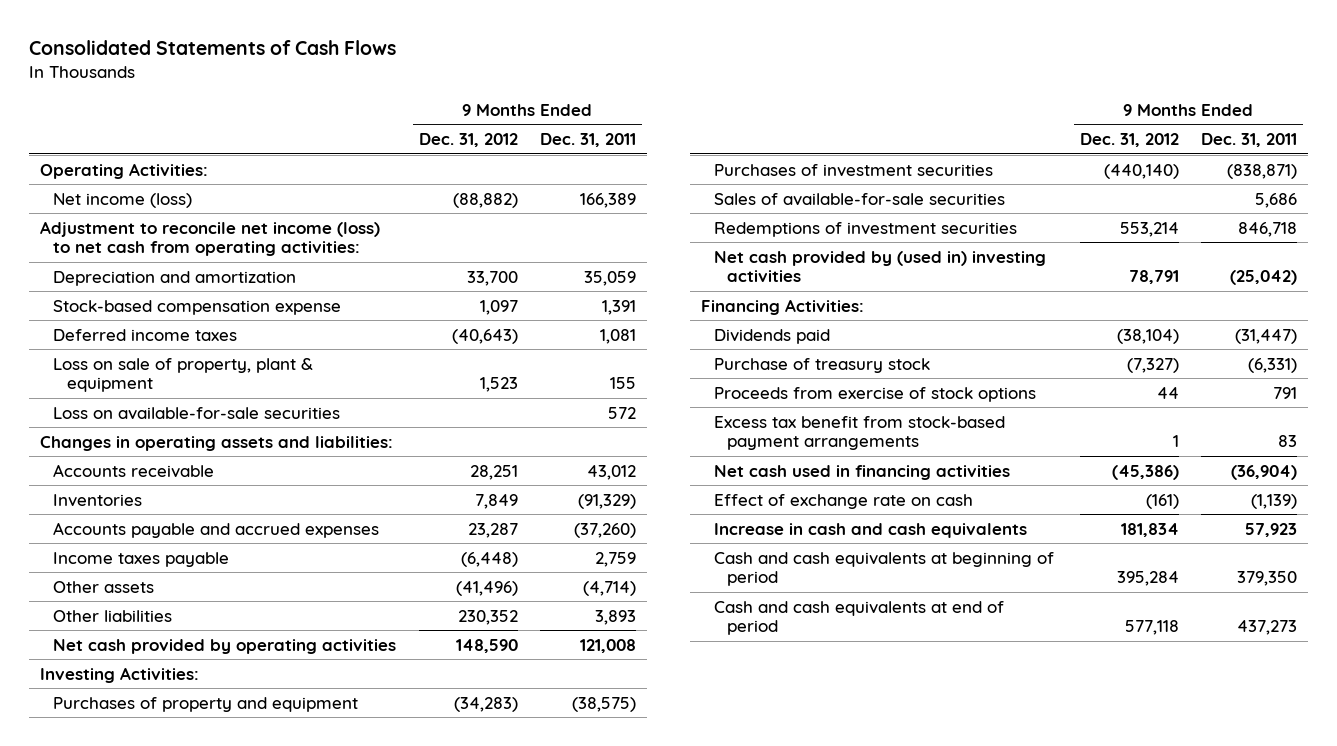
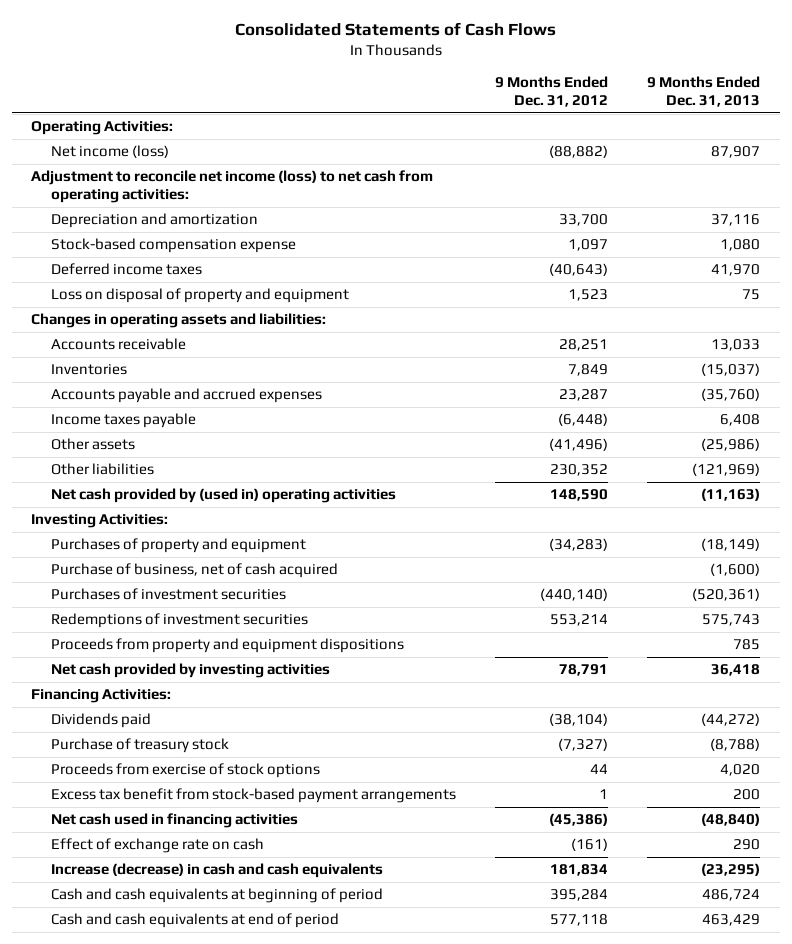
- | 9 Months Ended Dec. 31, 2012 | 9 Months Ended Dec. 31, 2011
+ | 9 Months Ended Dec. 31, 2012 | 9 Months Ended Dec. 31, 2013
- Loss on sale of property, plant & equipment | 1,523 | 155
- Loss on available-for-sale securities | | 572
+ Loss on disposal of property and equipment | 1,523 | 75
- Net cash provided by operating activities | 148,590 | 121,008
+ Net cash provided by (used in) operating activities | 148,590 | (11,163)
+ Purchase of business, net of cash acquired | | (1,600)
- Sales of available-for-sale securities | | 5,686
- Net cash provided by (used in) investing activities | 78,791 | (25,042)
+ Proceeds from property and equipment dispositions | | 785
+ Net cash provided by investing activities | 78,791 | 36,418
- Increase in cash and cash equivalents | 181,834 | 57,923
+ Increase (decrease) in cash and cash equivalents | 181,834 | (23,295)

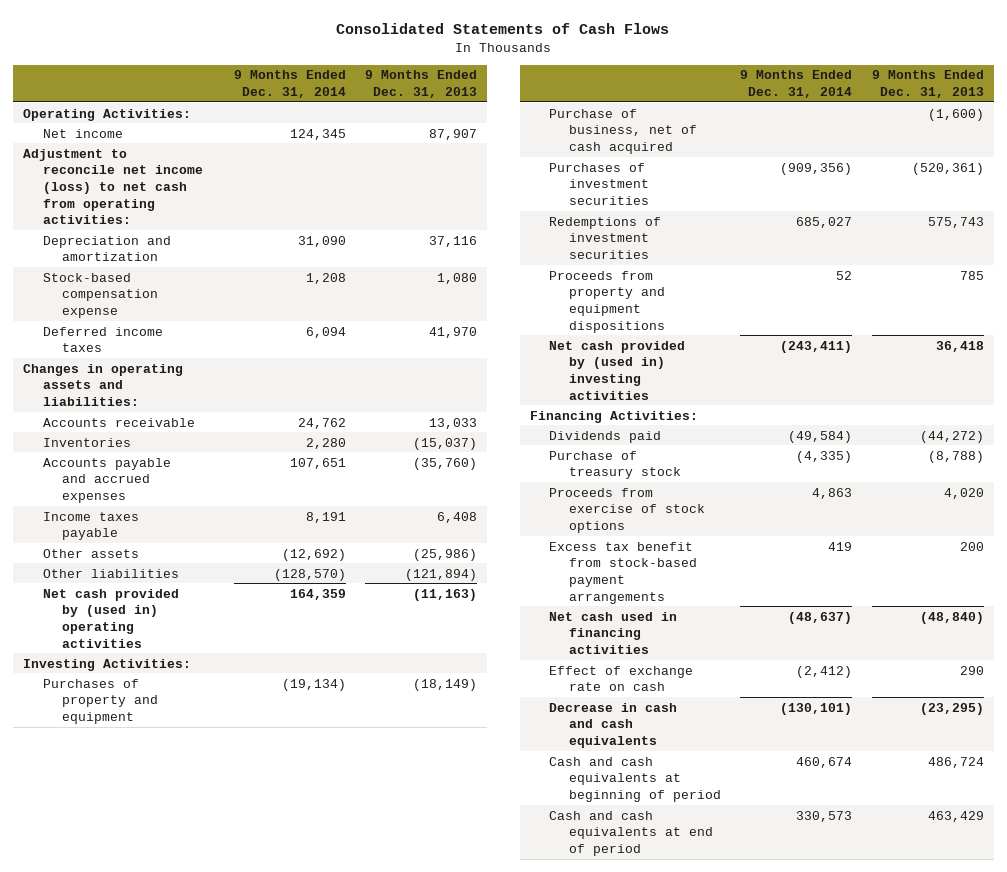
- | 9 Months Ended Dec. 31, 2012 | 9 Months Ended Dec. 31, 2013
+ | 9 Months Ended Dec. 31, 2014 | 9 Months Ended Dec. 31, 2013
- Net income (loss) | (88,882) | 87,907
+ Net income | 124,345 | 87,907
- Loss on disposal of property and equipment | 1,523 | 75
- Other liabilities | 230,352 | (121,969)
+ Other liabilities | (128,570) | (121,894)
- Net cash provided by investing activities | 78,791 | 36,418
+ Net cash provided by (used in) investing activities | (243,411) | 36,418
- Increase (decrease) in cash and cash equivalents | 181,834 | (23,295)
+ Decrease in cash and cash equivalents | (130,101) | (23,295)

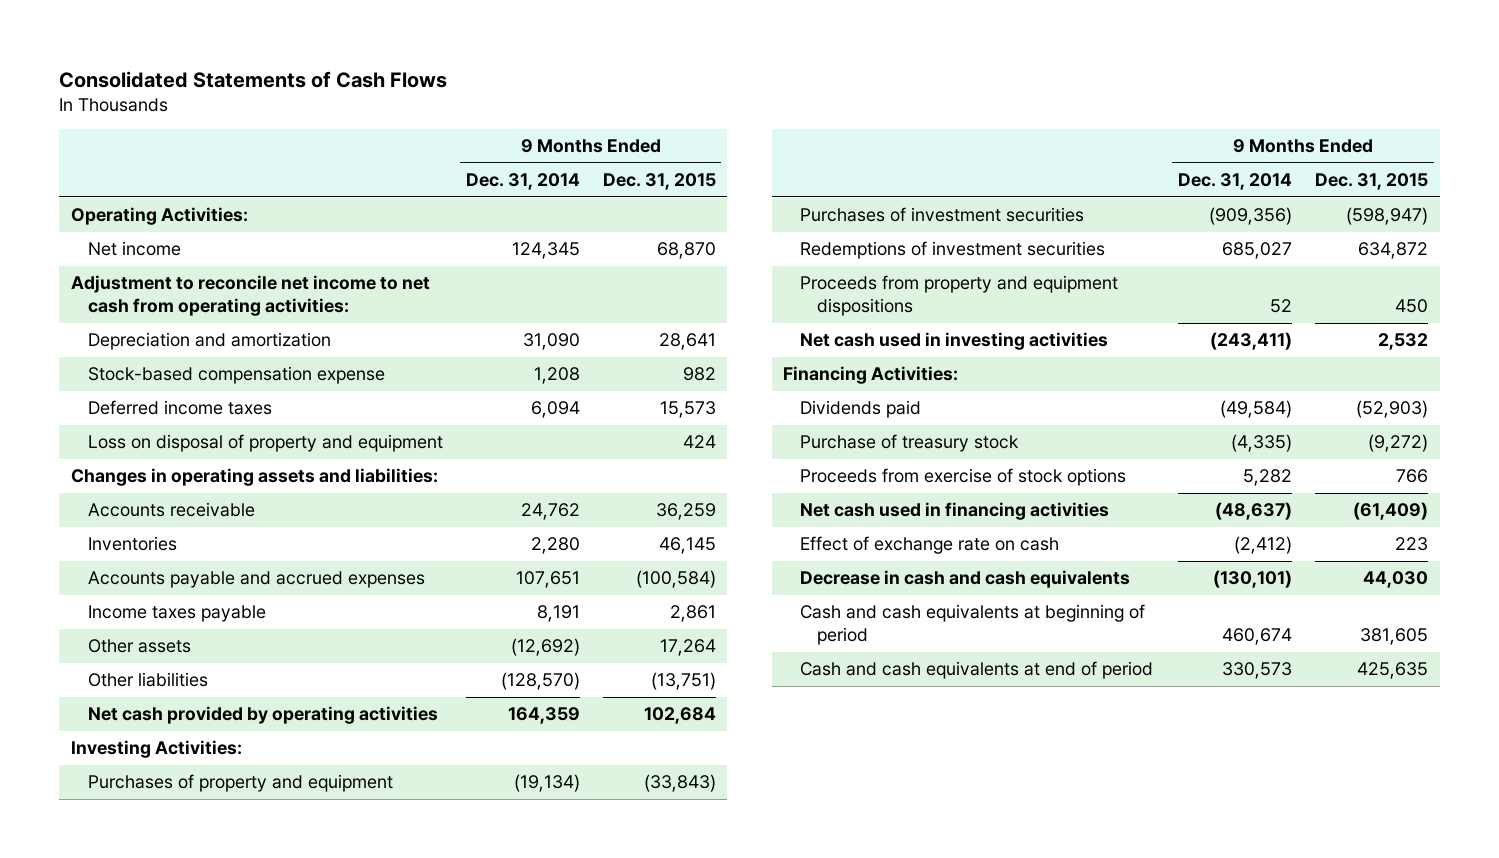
- | 9 Months Ended Dec. 31, 2014 | 9 Months Ended Dec. 31, 2013
+ | 9 Months Ended Dec. 31, 2014 | 9 Months Ended Dec. 31, 2015
- Adjustment to reconcile net income (loss) to net cash from operating activities:
+ Adjustment to reconcile net income to net cash from operating activities:
+ Loss on disposal of property and equipment | | 424
- Net cash provided by (used in) operating activities | 164,359 | (11,163)
+ Net cash provided by operating activities | 164,359 | 102,684
- Purchase of business, net of cash acquired | | (1,600)
- Net cash provided by (used in) investing activities | (243,411) | 36,418
+ Net cash used in investing activities | (243,411) | 2,532
- Proceeds from exercise of stock options | 4,863 | 4,020
- Excess tax benefit from stock-based payment arrangements | 419 | 200
+ Proceeds from exercise of stock options | 5,282 | 766

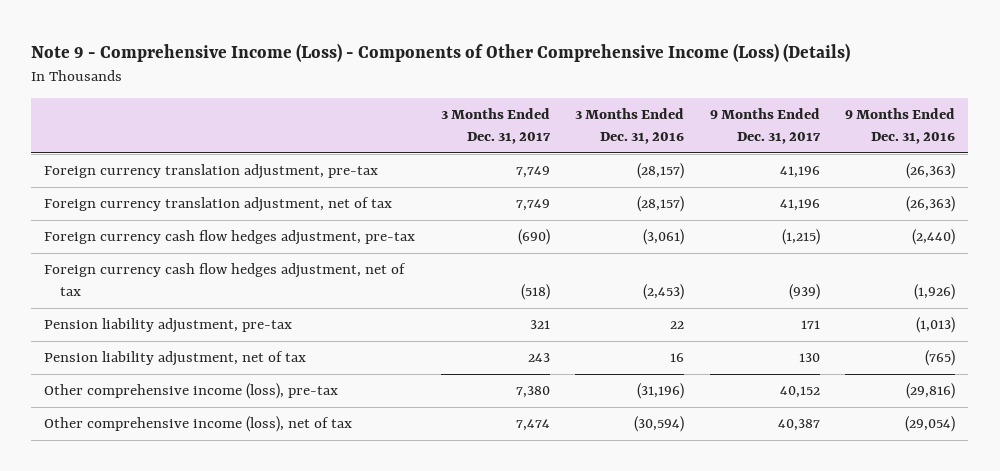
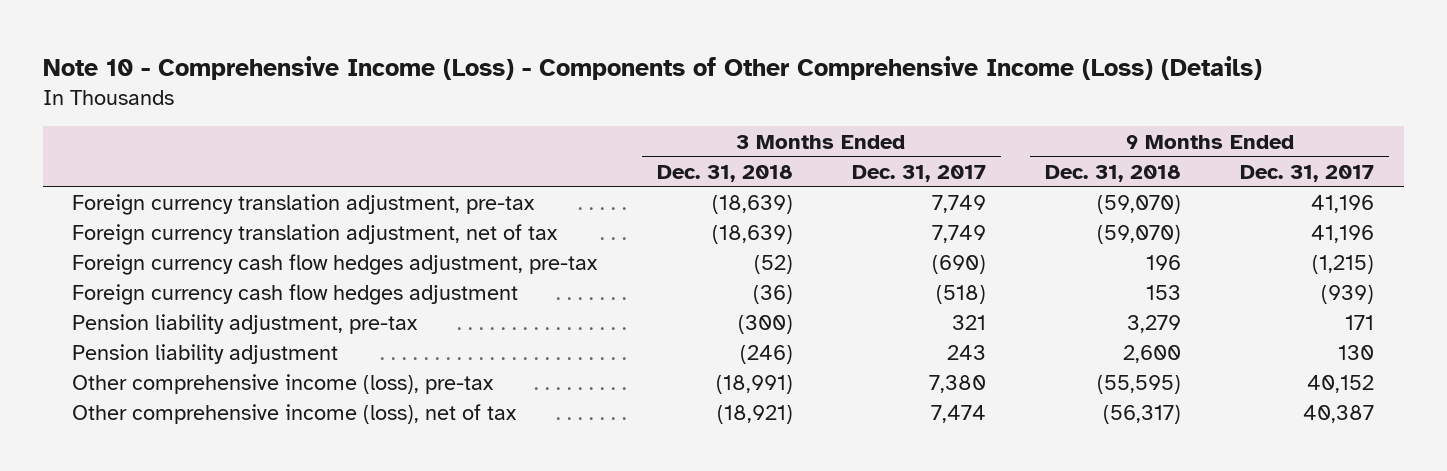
- Note 9 - Comprehensive Income (Loss) - Components of Other Comprehensive Income (Loss) (Details)
+ Note 10 - Comprehensive Income (Loss) - Components of Other Comprehensive Income (Loss) (Details)
- | 3 Months Ended Dec. 31, 2017 | 3 Months Ended Dec. 31, 2016 | 9 Months Ended Dec. 31, 2017 | 9 Months Ended Dec. 31, 2016
+ | 3 Months Ended Dec. 31, 2018 | 3 Months Ended Dec. 31, 2017 | 9 Months Ended Dec. 31, 2018 | 9 Months Ended Dec. 31, 2017
- Foreign currency cash flow hedges adjustment, net of tax | (518) | (2,453) | (939) | (1,926)
+ Foreign currency cash flow hedges adjustment | (36) | (518) | 153 | (939)
- Pension liability adjustment, net of tax | 243 | 16 | 130 | (765)
+ Pension liability adjustment | (246) | 243 | 2,600 | 130

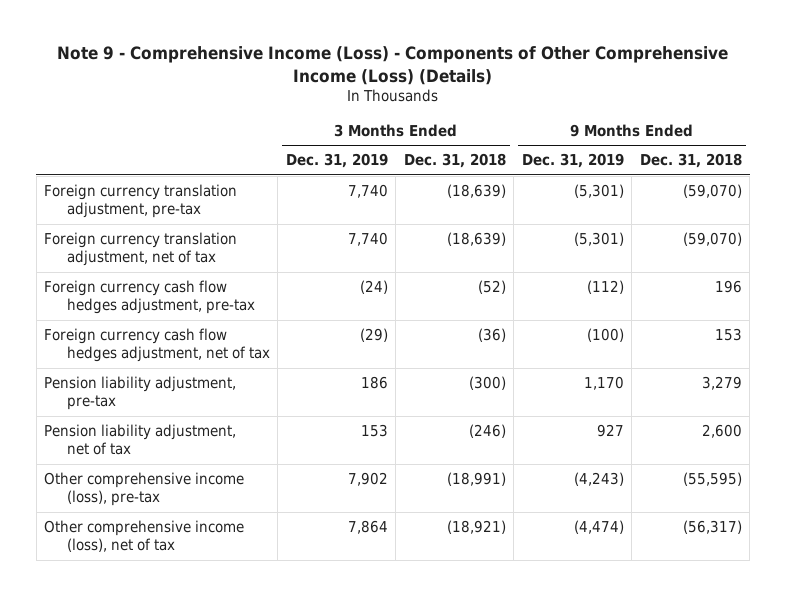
- Note 10 - Comprehensive Income (Loss) - Components of Other Comprehensive Income (Loss) (Details)
+ Note 9 - Comprehensive Income (Loss) - Components of Other Comprehensive Income (Loss) (Details)
- | 3 Months Ended Dec. 31, 2018 | 3 Months Ended Dec. 31, 2017 | 9 Months Ended Dec. 31, 2018 | 9 Months Ended Dec. 31, 2017
+ | 3 Months Ended Dec. 31, 2019 | 3 Months Ended Dec. 31, 2018 | 9 Months Ended Dec. 31, 2019 | 9 Months Ended Dec. 31, 2018
- Foreign currency cash flow hedges adjustment | (36) | (518) | 153 | (939)
+ Foreign currency cash flow hedges adjustment, net of tax | (29) | (36) | (100) | 153
- Pension liability adjustment | (246) | 243 | 2,600 | 130
+ Pension liability adjustment, net of tax | 153 | (246) | 927 | 2,600

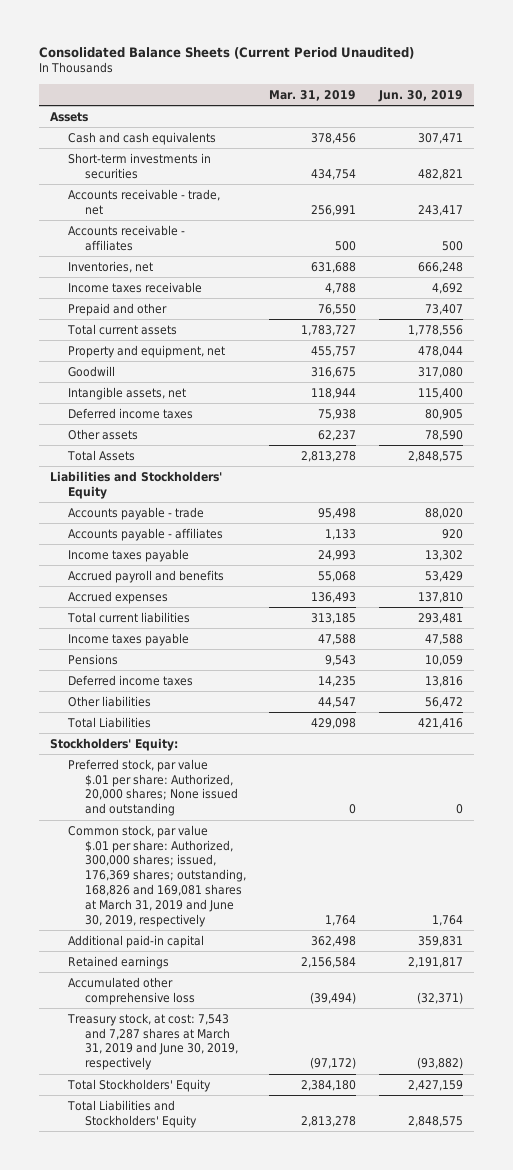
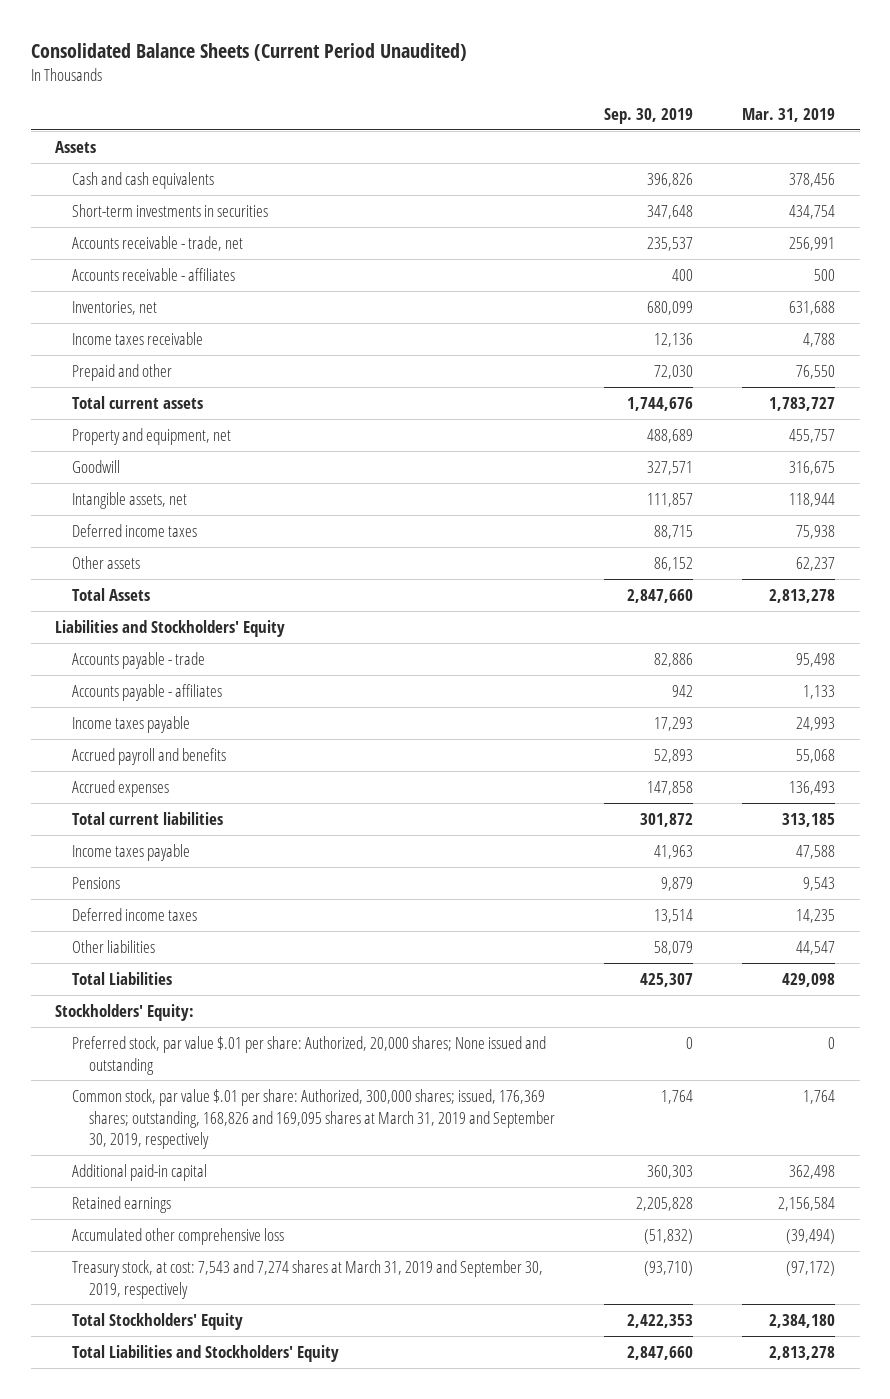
- | Mar. 31, 2019 | Jun. 30, 2019
+ | Sep. 30, 2019 | Mar. 31, 2019
- Common stock, par value $.01 per share: Authorized, 300,000 shares; issued, 176,369 shares; outstanding, 168,826 and 169,081 shares at March 31, 2019 and June 30, 2019, respectively | 1,764 | 1,764
+ Common stock, par value $.01 per share: Authorized, 300,000 shares; issued, 176,369 shares; outstanding, 168,826 and 169,095 shares at March 31, 2019 and September 30, 2019, respectively | 1,764 | 1,764
- Treasury stock, at cost: 7,543 and 7,287 shares at March 31, 2019 and June 30, 2019, respectively | (97,172) | (93,882)
+ Treasury stock, at cost: 7,543 and 7,274 shares at March 31, 2019 and September 30, 2019, respectively | (93,710) | (97,172)

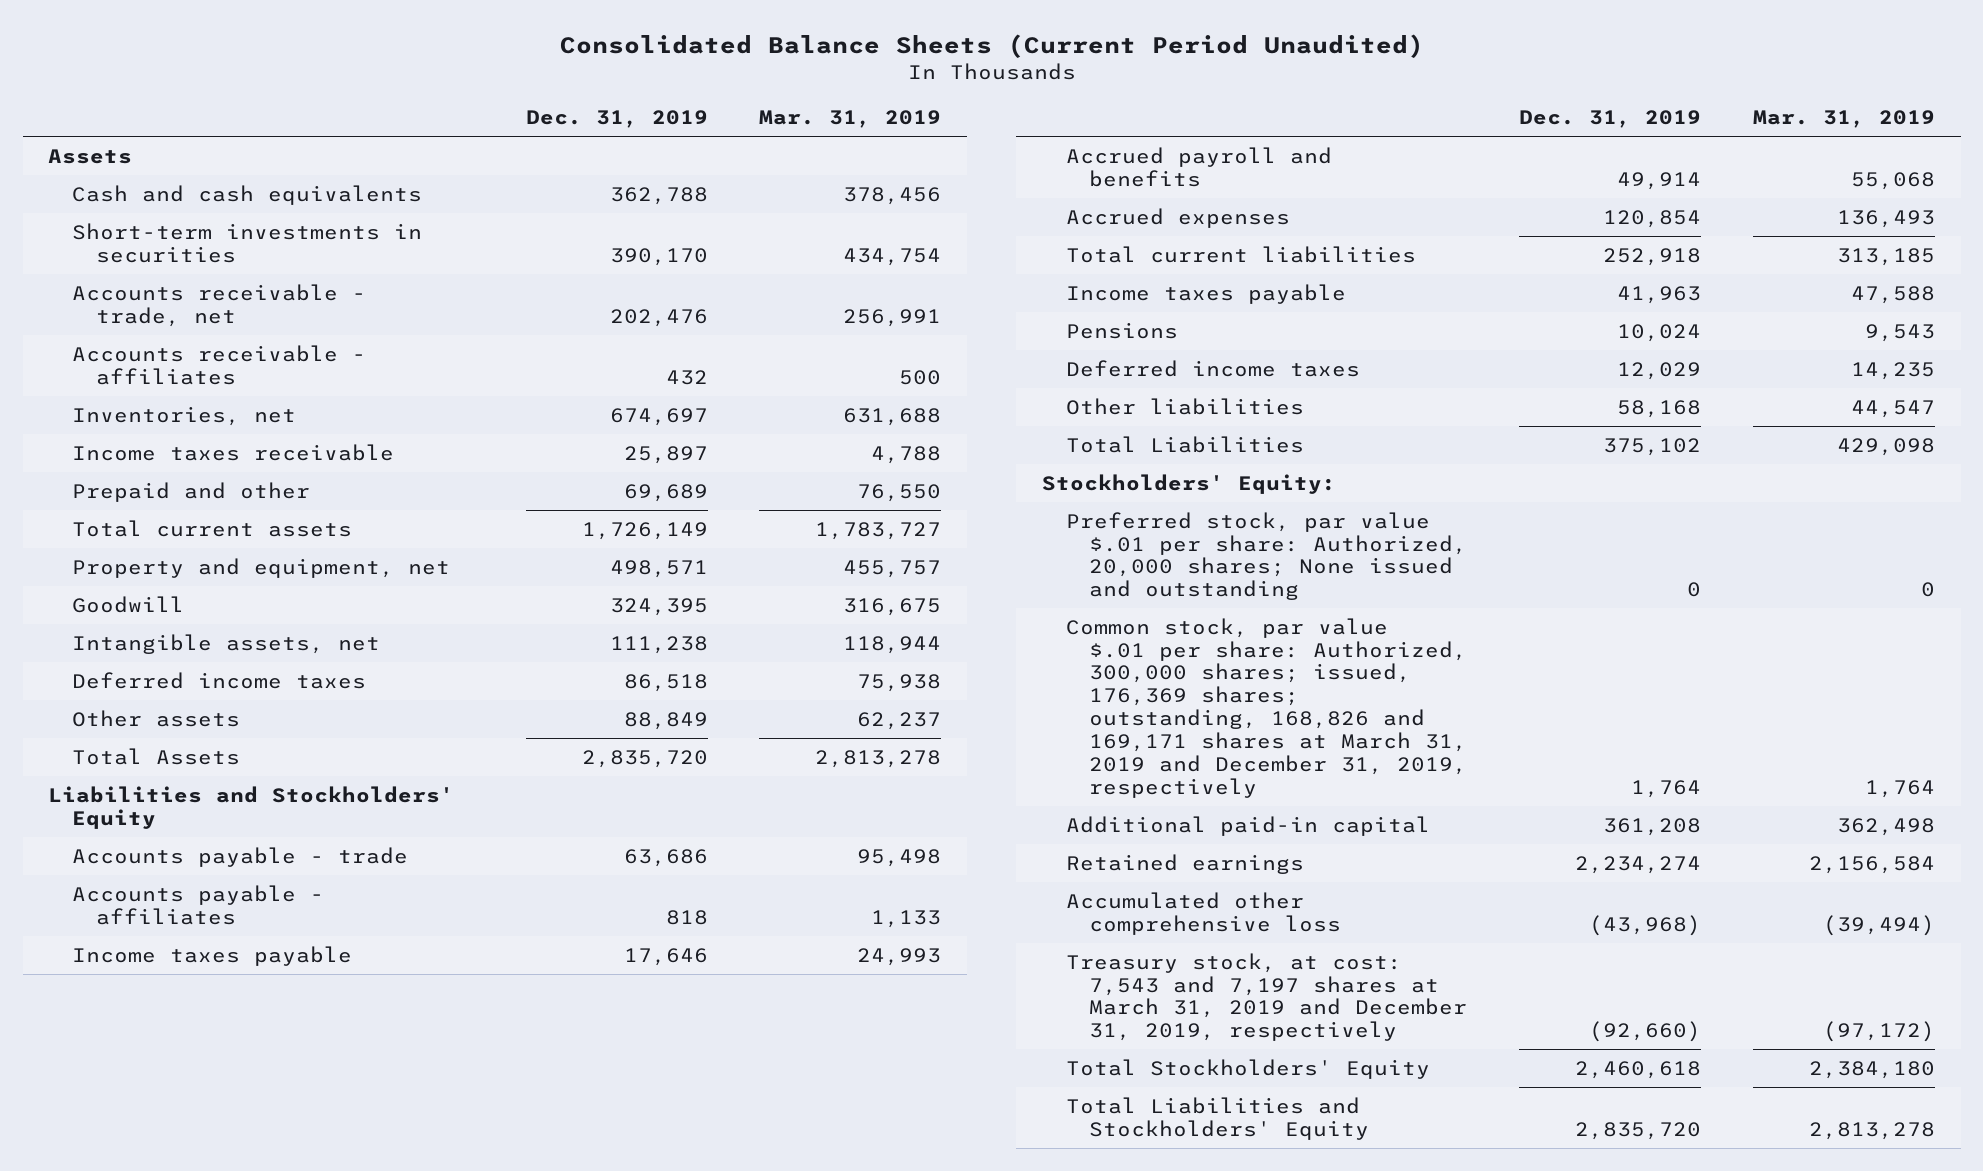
- | Sep. 30, 2019 | Mar. 31, 2019
+ | Dec. 31, 2019 | Mar. 31, 2019
- Common stock, par value $.01 per share: Authorized, 300,000 shares; issued, 176,369 shares; outstanding, 168,826 and 169,095 shares at March 31, 2019 and September 30, 2019, respectively | 1,764 | 1,764
+ Common stock, par value $.01 per share: Authorized, 300,000 shares; issued, 176,369 shares; outstanding, 168,826 and 169,171 shares at March 31, 2019 and December 31, 2019, respectively | 1,764 | 1,764
- Treasury stock, at cost: 7,543 and 7,274 shares at March 31, 2019 and September 30, 2019, respectively | (93,710) | (97,172)
+ Treasury stock, at cost: 7,543 and 7,197 shares at March 31, 2019 and December 31, 2019, respectively | (92,660) | (97,172)

